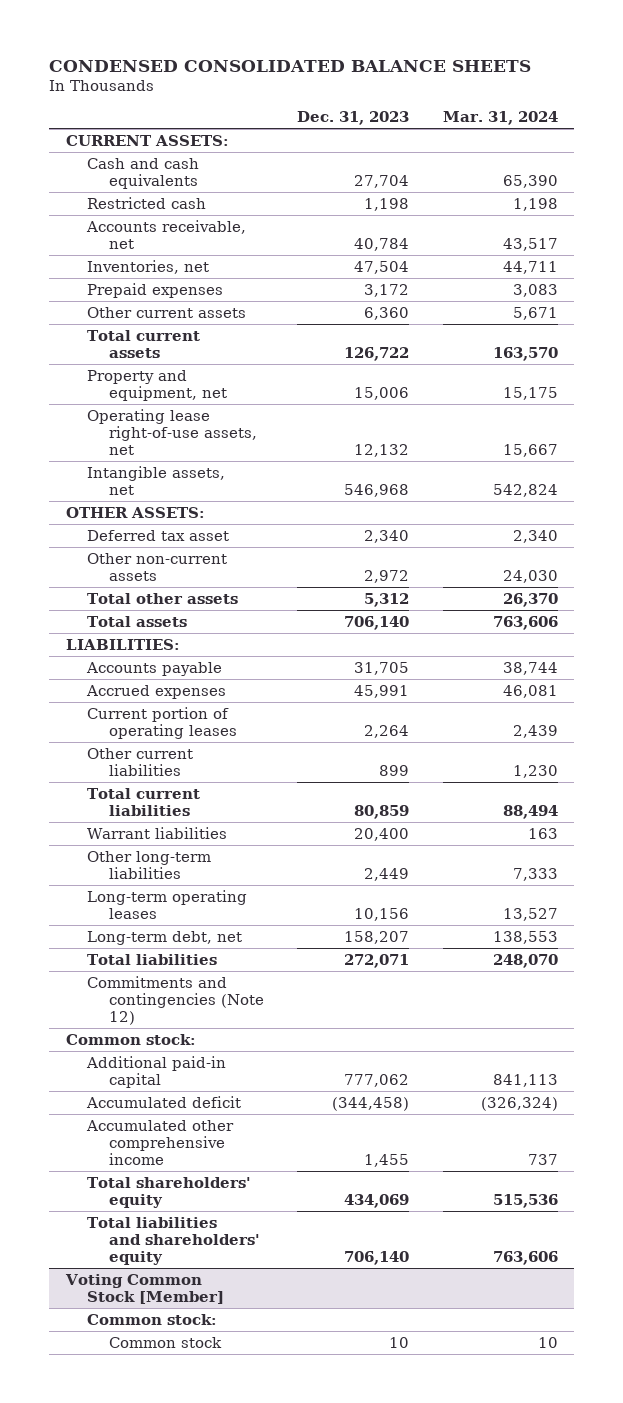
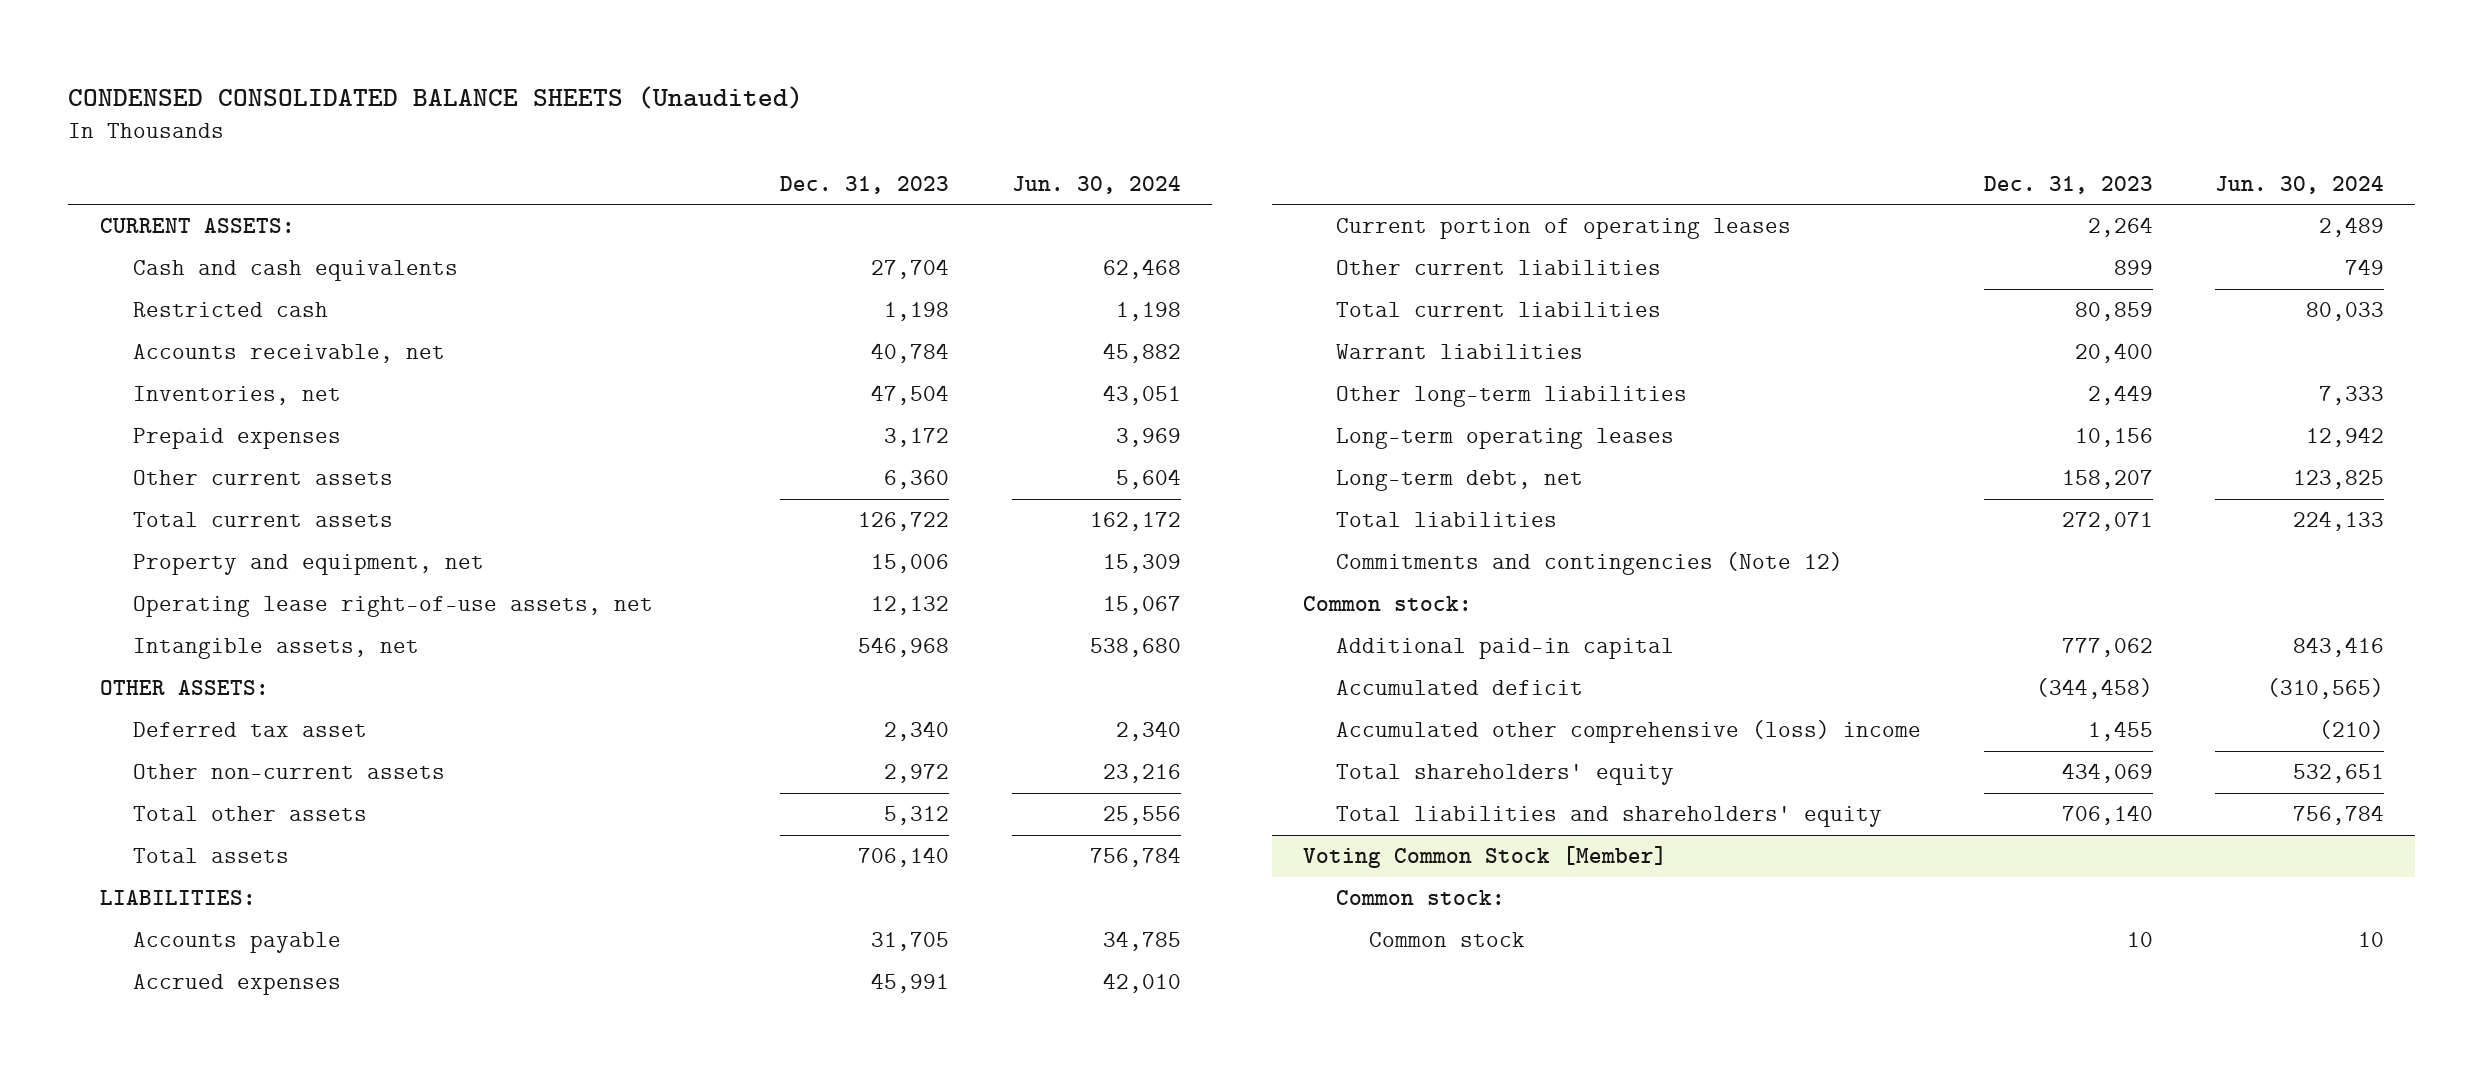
- CONDENSED CONSOLIDATED BALANCE SHEETS
+ CONDENSED CONSOLIDATED BALANCE SHEETS (Unaudited)
- | Dec. 31, 2023 | Mar. 31, 2024
+ | Dec. 31, 2023 | Jun. 30, 2024
- Accumulated other comprehensive income | 1,455 | 737
+ Accumulated other comprehensive (loss) income | 1,455 | (210)

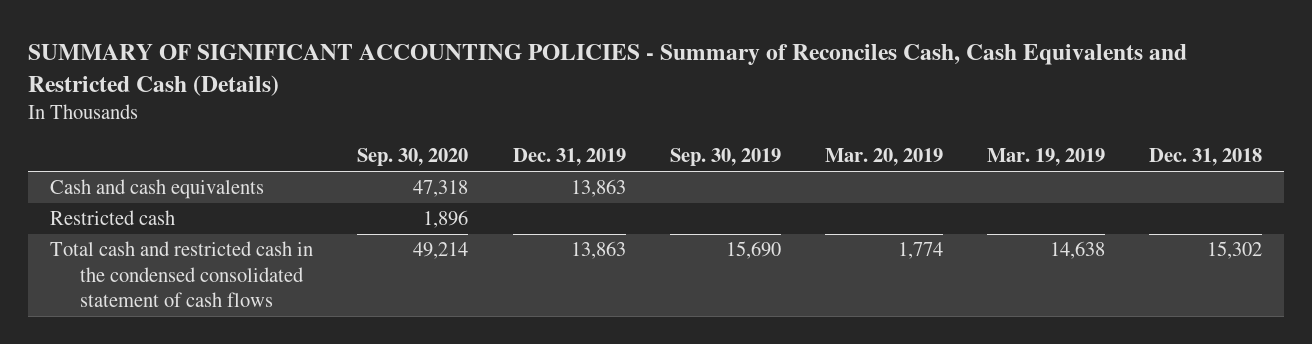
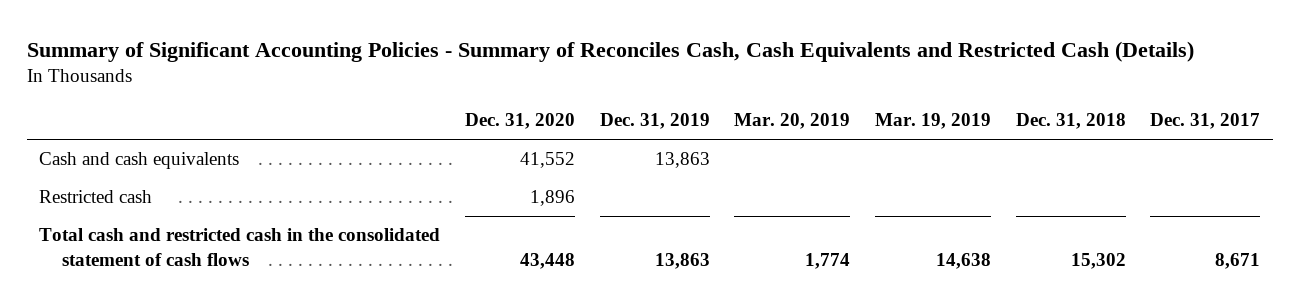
- SUMMARY OF SIGNIFICANT ACCOUNTING POLICIES - Summary of Reconciles Cash, Cash Equivalents and Restricted Cash (Details)
+ Summary of Significant Accounting Policies - Summary of Reconciles Cash, Cash Equivalents and Restricted Cash (Details)
- | Sep. 30, 2020 | Dec. 31, 2019 | Sep. 30, 2019 | Mar. 20, 2019 | Mar. 19, 2019 | Dec. 31, 2018
+ | Dec. 31, 2020 | Dec. 31, 2019 | Mar. 20, 2019 | Mar. 19, 2019 | Dec. 31, 2018 | Dec. 31, 2017
- Total cash and restricted cash in the condensed consolidated statement of cash flows | 49,214 | 13,863 | 15,690 | 1,774 | 14,638 | 15,302
+ Total cash and restricted cash in the consolidated statement of cash flows | 43,448 | 13,863 | 1,774 | 14,638 | 15,302 | 8,671

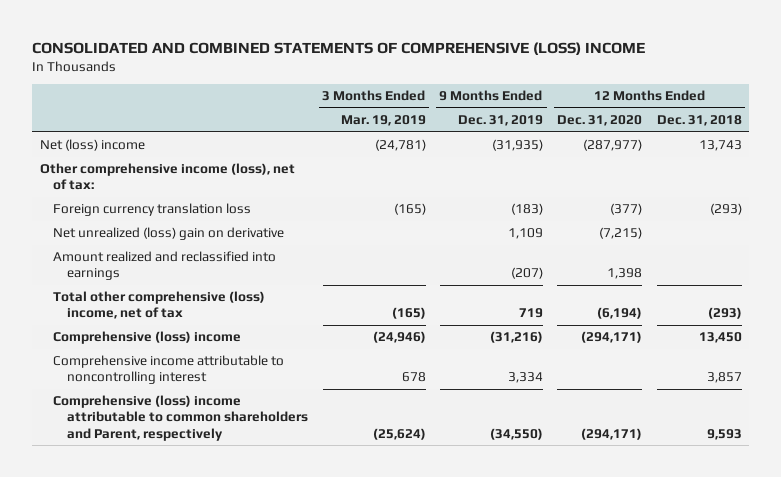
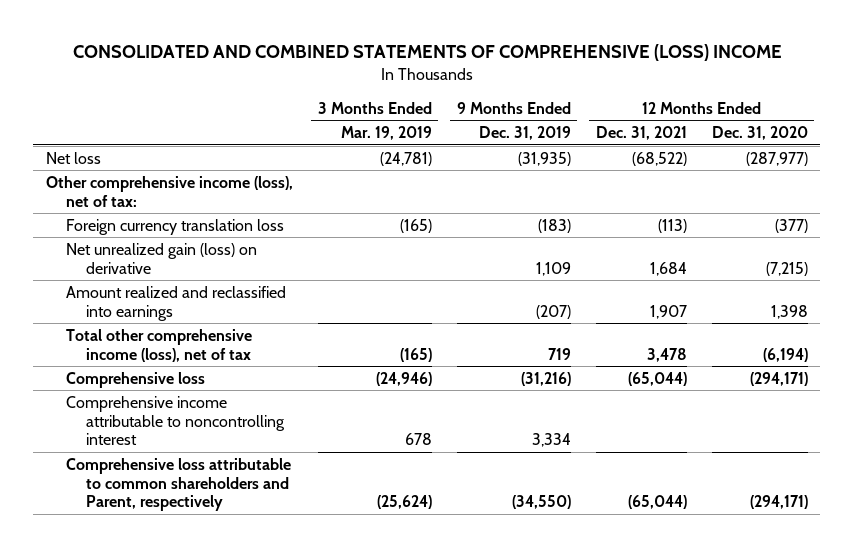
- | 3 Months Ended Mar. 19, 2019 | 9 Months Ended Dec. 31, 2019 | 12 Months Ended Dec. 31, 2020 | 12 Months Ended Dec. 31, 2018
+ | 3 Months Ended Mar. 19, 2019 | 9 Months Ended Dec. 31, 2019 | 12 Months Ended Dec. 31, 2021 | 12 Months Ended Dec. 31, 2020
- Net (loss) income | (24,781) | (31,935) | (287,977) | 13,743
+ Net loss | (24,781) | (31,935) | (68,522) | (287,977)
- Net unrealized (loss) gain on derivative | | 1,109 | (7,215) |
+ Net unrealized gain (loss) on derivative | | 1,109 | 1,684 | (7,215)
- Total other comprehensive (loss) income, net of tax | (165) | 719 | (6,194) | (293)
- Comprehensive (loss) income | (24,946) | (31,216) | (294,171) | 13,450
+ Total other comprehensive income (loss), net of tax | (165) | 719 | 3,478 | (6,194)
+ Comprehensive loss | (24,946) | (31,216) | (65,044) | (294,171)
- Comprehensive (loss) income attributable to common shareholders and Parent, respectively | (25,624) | (34,550) | (294,171) | 9,593
+ Comprehensive loss attributable to common shareholders and Parent, respectively | (25,624) | (34,550) | (65,044) | (294,171)

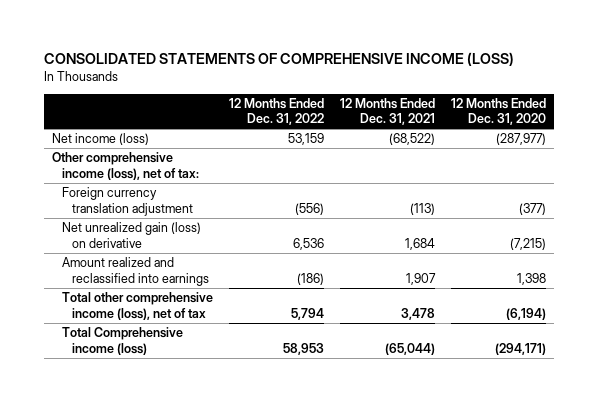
- CONSOLIDATED AND COMBINED STATEMENTS OF COMPREHENSIVE (LOSS) INCOME
+ CONSOLIDATED STATEMENTS OF COMPREHENSIVE INCOME (LOSS)
- | 3 Months Ended Mar. 19, 2019 | 9 Months Ended Dec. 31, 2019 | 12 Months Ended Dec. 31, 2021 | 12 Months Ended Dec. 31, 2020
+ | 12 Months Ended Dec. 31, 2022 | 12 Months Ended Dec. 31, 2021 | 12 Months Ended Dec. 31, 2020
- Net loss | (24,781) | (31,935) | (68,522) | (287,977)
+ Net income (loss) | 53,159 | (68,522) | (287,977)
- Foreign currency translation loss | (165) | (183) | (113) | (377)
+ Foreign currency translation adjustment | (556) | (113) | (377)
- Comprehensive loss | (24,946) | (31,216) | (65,044) | (294,171)
- Comprehensive income attributable to noncontrolling interest | 678 | 3,334 | |
- Comprehensive loss attributable to common shareholders and Parent, respectively | (25,624) | (34,550) | (65,044) | (294,171)
+ Total Comprehensive income (loss) | 58,953 | (65,044) | (294,171)

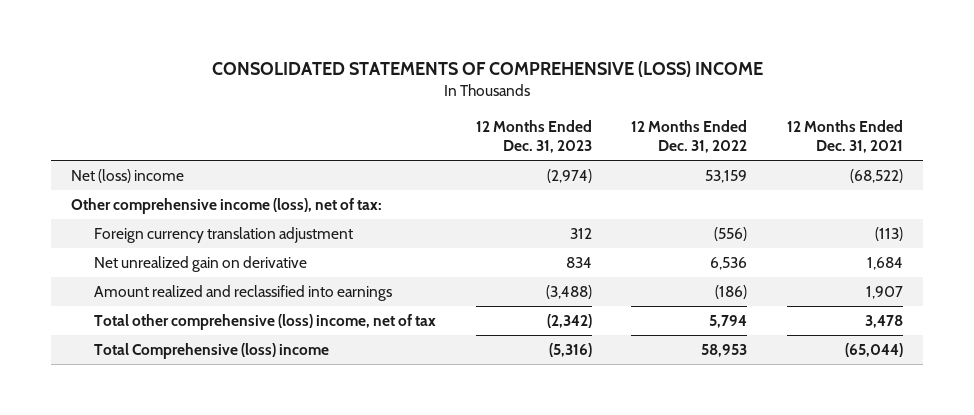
- CONSOLIDATED STATEMENTS OF COMPREHENSIVE INCOME (LOSS)
+ CONSOLIDATED STATEMENTS OF COMPREHENSIVE (LOSS) INCOME
- | 12 Months Ended Dec. 31, 2022 | 12 Months Ended Dec. 31, 2021 | 12 Months Ended Dec. 31, 2020
+ | 12 Months Ended Dec. 31, 2023 | 12 Months Ended Dec. 31, 2022 | 12 Months Ended Dec. 31, 2021
- Net income (loss) | 53,159 | (68,522) | (287,977)
+ Net (loss) income | (2,974) | 53,159 | (68,522)
- Net unrealized gain (loss) on derivative | 6,536 | 1,684 | (7,215)
+ Net unrealized gain on derivative | 834 | 6,536 | 1,684
- Total other comprehensive income (loss), net of tax | 5,794 | 3,478 | (6,194)
- Total Comprehensive income (loss) | 58,953 | (65,044) | (294,171)
+ Total other comprehensive (loss) income, net of tax | (2,342) | 5,794 | 3,478
+ Total Comprehensive (loss) income | (5,316) | 58,953 | (65,044)

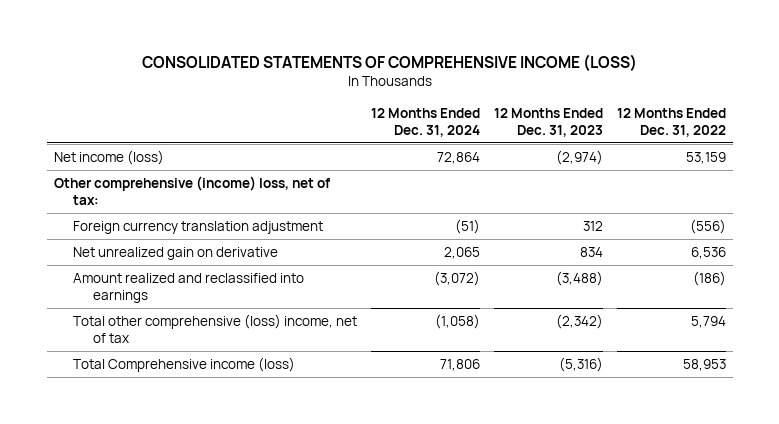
- CONSOLIDATED STATEMENTS OF COMPREHENSIVE (LOSS) INCOME
+ CONSOLIDATED STATEMENTS OF COMPREHENSIVE INCOME (LOSS)
- | 12 Months Ended Dec. 31, 2023 | 12 Months Ended Dec. 31, 2022 | 12 Months Ended Dec. 31, 2021
+ | 12 Months Ended Dec. 31, 2024 | 12 Months Ended Dec. 31, 2023 | 12 Months Ended Dec. 31, 2022
- Net (loss) income | (2,974) | 53,159 | (68,522)
- Other comprehensive income (loss), net of tax:
+ Net income (loss) | 72,864 | (2,974) | 53,159
+ Other comprehensive (income) loss, net of tax:
- Total Comprehensive (loss) income | (5,316) | 58,953 | (65,044)
+ Total Comprehensive income (loss) | 71,806 | (5,316) | 58,953

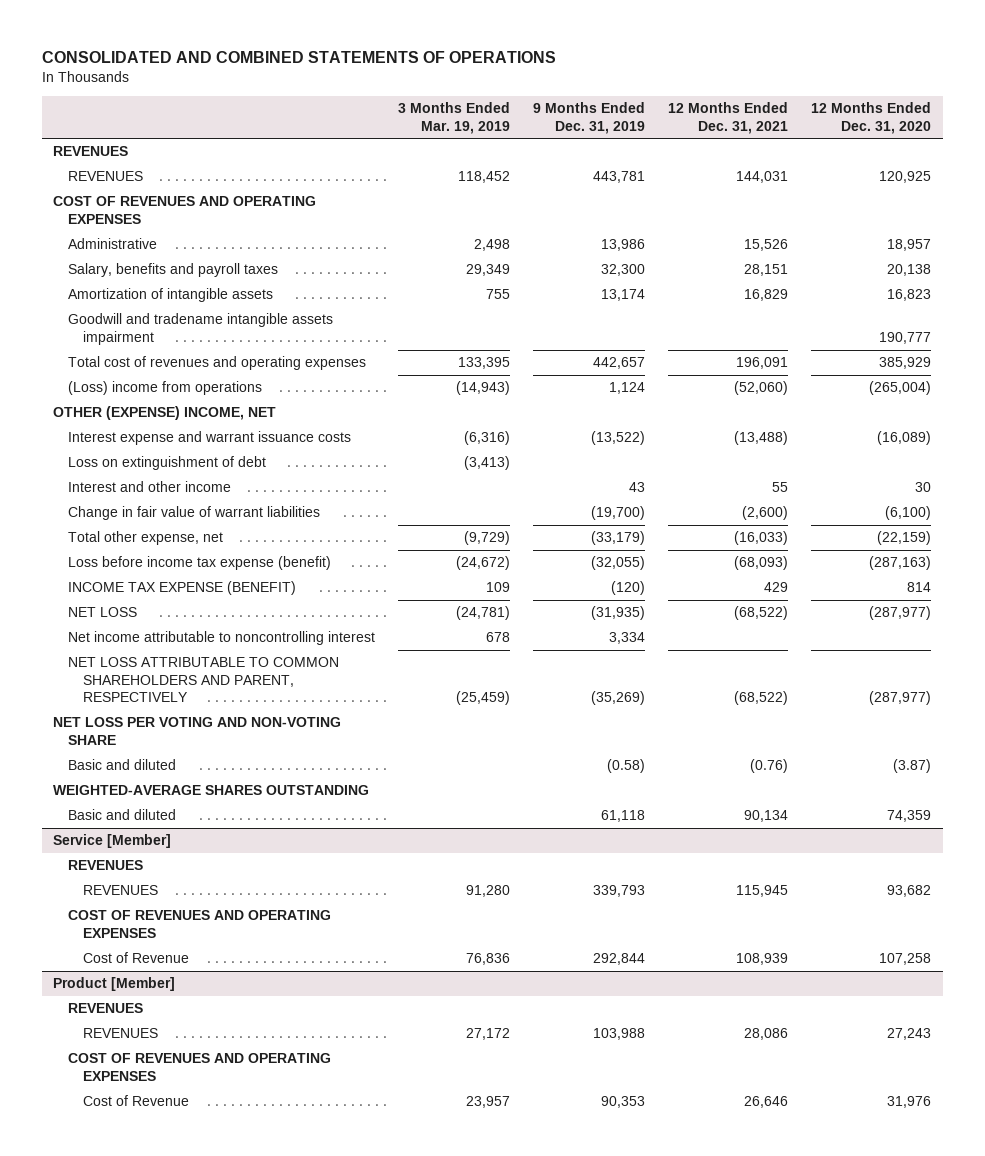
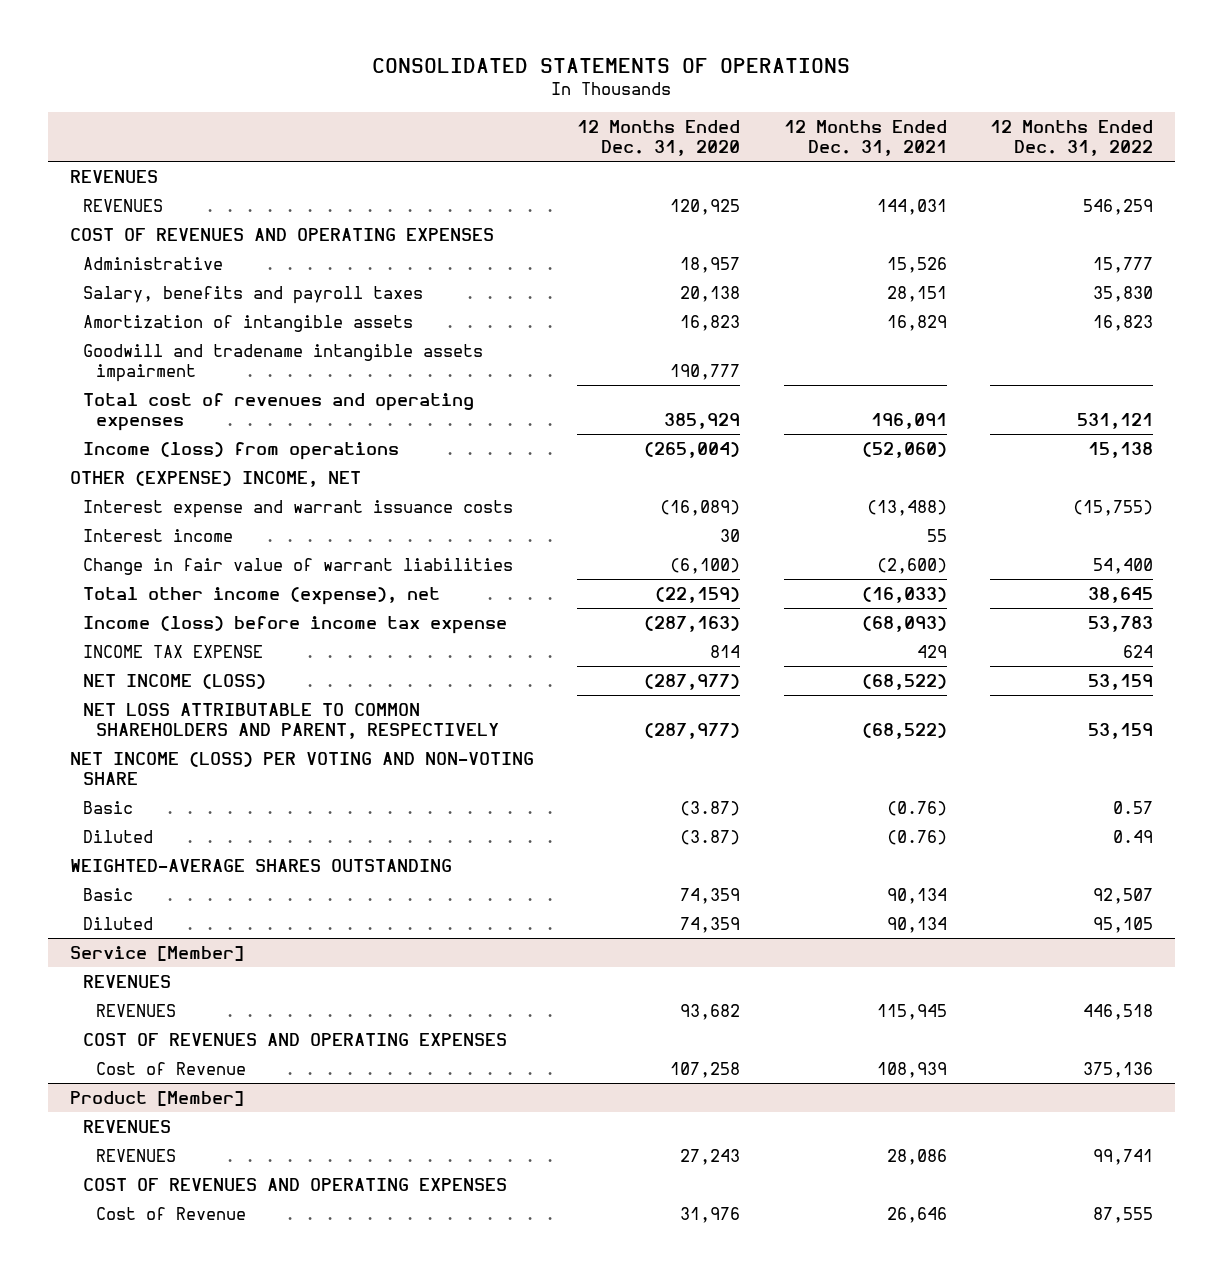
- CONSOLIDATED AND COMBINED STATEMENTS OF OPERATIONS
+ CONSOLIDATED STATEMENTS OF OPERATIONS
- | 3 Months Ended Mar. 19, 2019 | 9 Months Ended Dec. 31, 2019 | 12 Months Ended Dec. 31, 2021 | 12 Months Ended Dec. 31, 2020
+ | 12 Months Ended Dec. 31, 2020 | 12 Months Ended Dec. 31, 2021 | 12 Months Ended Dec. 31, 2022
- (Loss) income from operations | (14,943) | 1,124 | (52,060) | (265,004)
+ Income (loss) from operations | (265,004) | (52,060) | 15,138
- Loss on extinguishment of debt | (3,413) | | |
- Interest and other income | | 43 | 55 | 30
+ Interest income | 30 | 55 |
- Total other expense, net | (9,729) | (33,179) | (16,033) | (22,159)
- Loss before income tax expense (benefit) | (24,672) | (32,055) | (68,093) | (287,163)
- INCOME TAX EXPENSE (BENEFIT) | 109 | (120) | 429 | 814
- NET LOSS | (24,781) | (31,935) | (68,522) | (287,977)
- Net income attributable to noncontrolling interest | 678 | 3,334 | |
+ Total other income (expense), net | (22,159) | (16,033) | 38,645
+ Income (loss) before income tax expense | (287,163) | (68,093) | 53,783
+ INCOME TAX EXPENSE | 814 | 429 | 624
+ NET INCOME (LOSS) | (287,977) | (68,522) | 53,159
- NET LOSS PER VOTING AND NON-VOTING SHARE
- Basic and diluted | | (0.58) | (0.76) | (3.87)
+ NET INCOME (LOSS) PER VOTING AND NON-VOTING SHARE
+ Basic | (3.87) | (0.76) | 0.57
+ Diluted | (3.87) | (0.76) | 0.49
- Basic and diluted | | 61,118 | 90,134 | 74,359
+ Basic | 74,359 | 90,134 | 92,507
+ Diluted | 74,359 | 90,134 | 95,105

